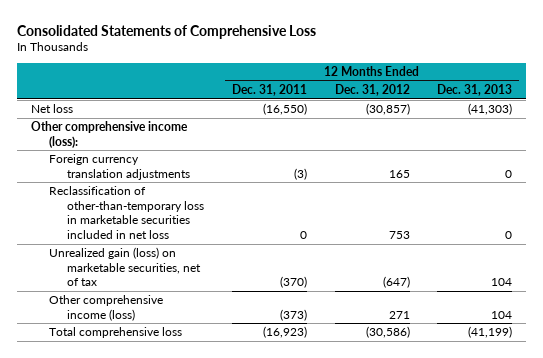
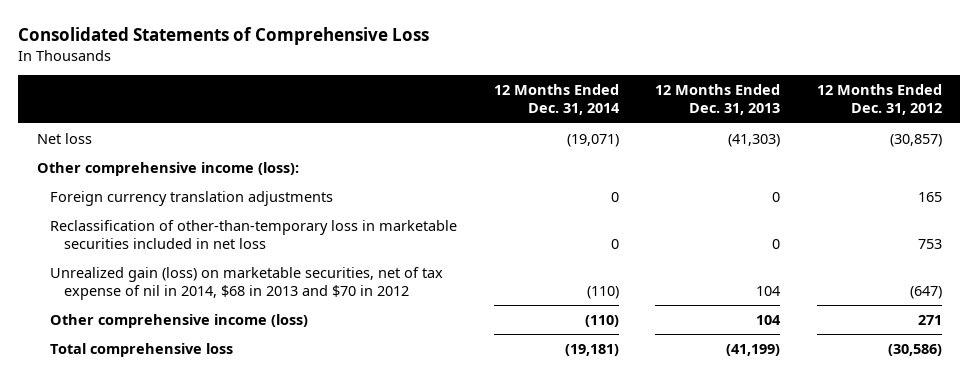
- | 12 Months Ended Dec. 31, 2011 | 12 Months Ended Dec. 31, 2012 | 12 Months Ended Dec. 31, 2013
+ | 12 Months Ended Dec. 31, 2014 | 12 Months Ended Dec. 31, 2013 | 12 Months Ended Dec. 31, 2012
- Unrealized gain (loss) on marketable securities, net of tax | (370) | (647) | 104
+ Unrealized gain (loss) on marketable securities, net of tax expense of nil in 2014, $68 in 2013 and $70 in 2012 | (110) | 104 | (647)

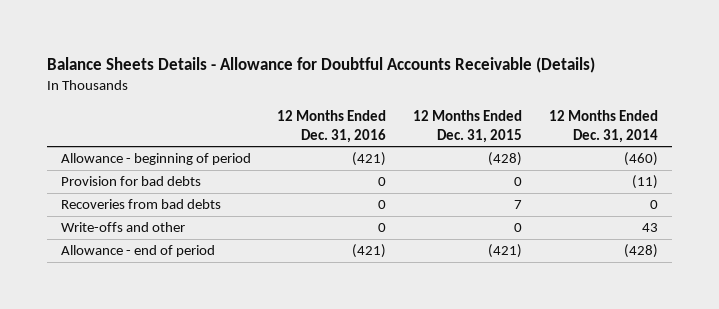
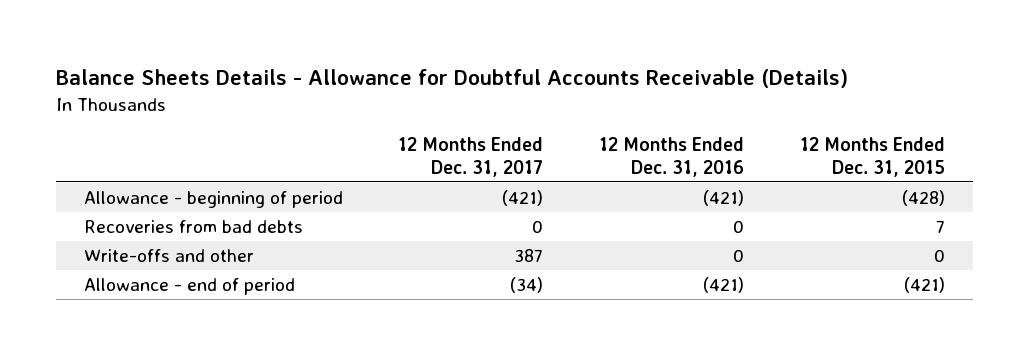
- | 12 Months Ended Dec. 31, 2016 | 12 Months Ended Dec. 31, 2015 | 12 Months Ended Dec. 31, 2014
+ | 12 Months Ended Dec. 31, 2017 | 12 Months Ended Dec. 31, 2016 | 12 Months Ended Dec. 31, 2015
- Provision for bad debts | 0 | 0 | (11)

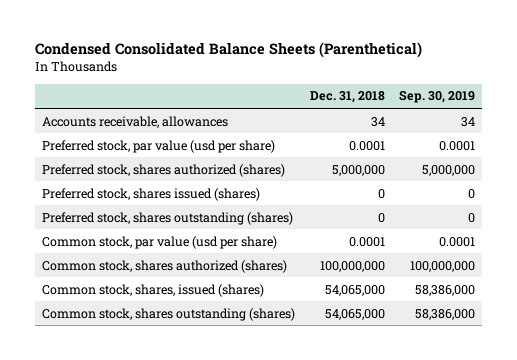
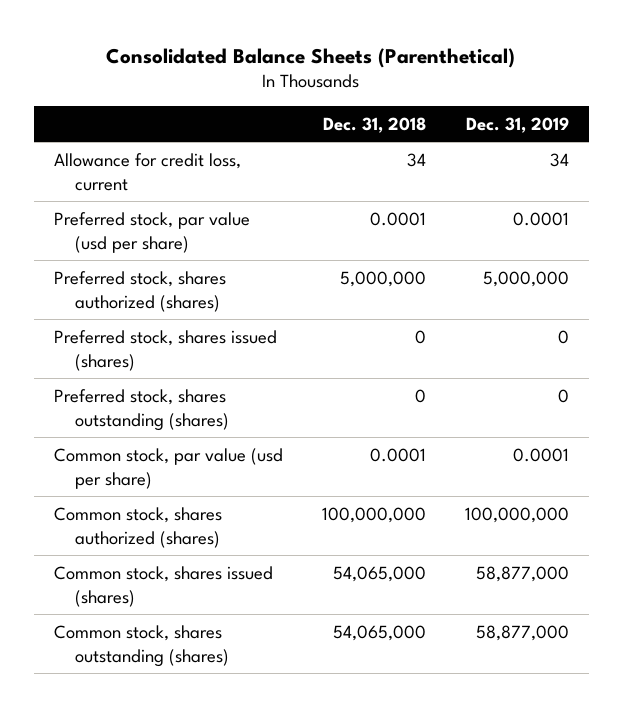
- Condensed Consolidated Balance Sheets (Parenthetical)
+ Consolidated Balance Sheets (Parenthetical)
- | Dec. 31, 2018 | Sep. 30, 2019
+ | Dec. 31, 2018 | Dec. 31, 2019
- Accounts receivable, allowances | 34 | 34
+ Allowance for credit loss, current | 34 | 34
- Common stock, shares, issued (shares) | 54,065,000 | 58,386,000
+ Common stock, shares issued (shares) | 54,065,000 | 58,877,000

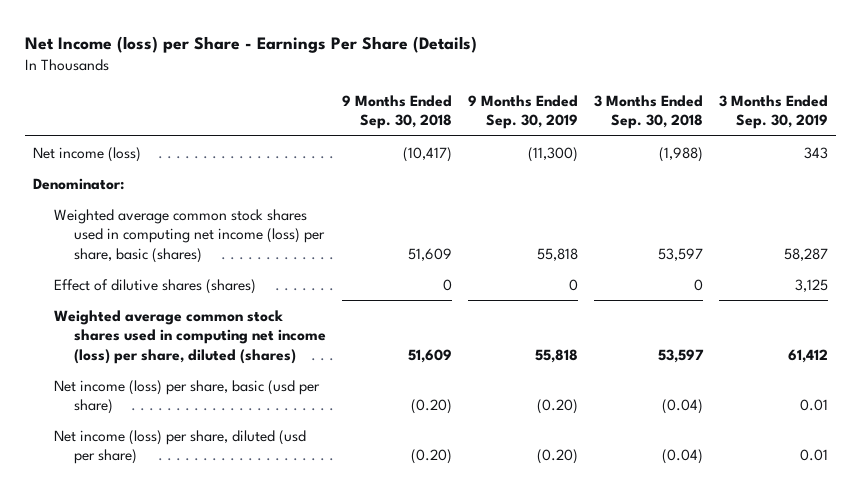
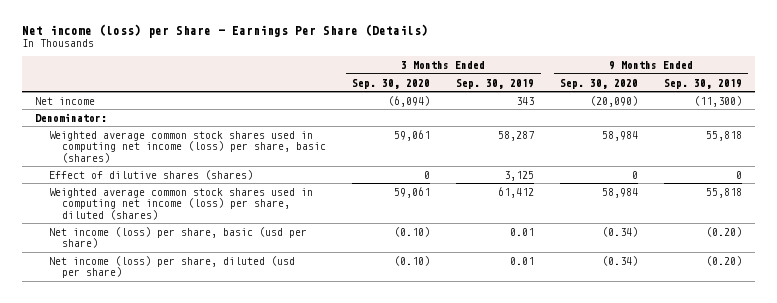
- Net Income (loss) per Share - Earnings Per Share (Details)
+ Net income (loss) per Share - Earnings Per Share (Details)
- | 9 Months Ended Sep. 30, 2018 | 9 Months Ended Sep. 30, 2019 | 3 Months Ended Sep. 30, 2018 | 3 Months Ended Sep. 30, 2019
+ | 3 Months Ended Sep. 30, 2020 | 3 Months Ended Sep. 30, 2019 | 9 Months Ended Sep. 30, 2020 | 9 Months Ended Sep. 30, 2019
- Net income (loss) | (10,417) | (11,300) | (1,988) | 343
+ Net income | (6,094) | 343 | (20,090) | (11,300)

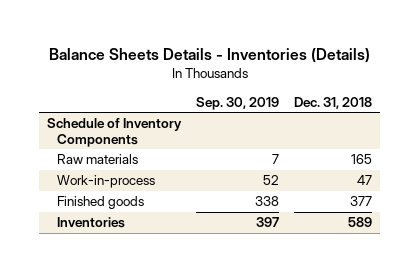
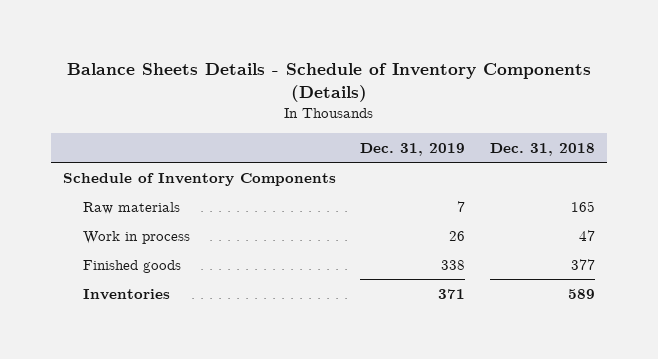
- Balance Sheets Details - Inventories (Details)
+ Balance Sheets Details - Schedule of Inventory Components (Details)
- | Sep. 30, 2019 | Dec. 31, 2018
+ | Dec. 31, 2019 | Dec. 31, 2018
- Work-in-process | 52 | 47
+ Work in process | 26 | 47

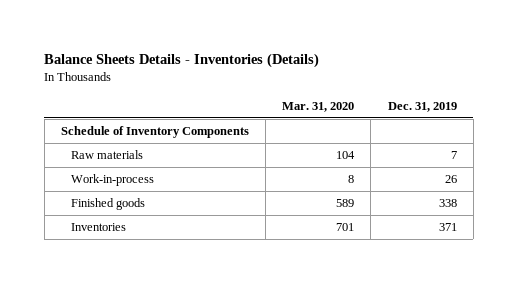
- Balance Sheets Details - Schedule of Inventory Components (Details)
+ Balance Sheets Details - Inventories (Details)
- | Dec. 31, 2019 | Dec. 31, 2018
+ | Mar. 31, 2020 | Dec. 31, 2019
- Work in process | 26 | 47
+ Work-in-process | 8 | 26

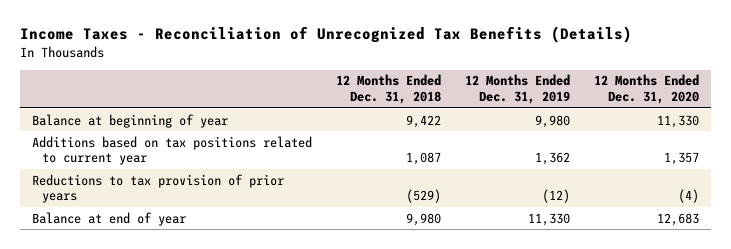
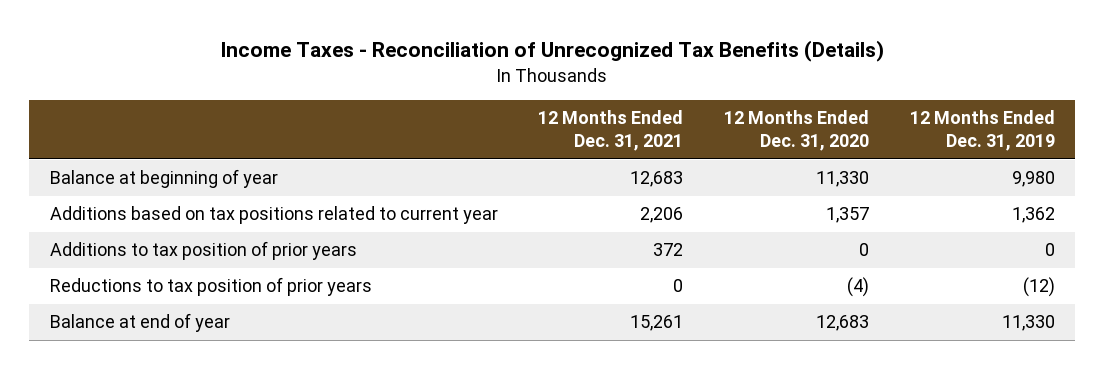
- | 12 Months Ended Dec. 31, 2018 | 12 Months Ended Dec. 31, 2019 | 12 Months Ended Dec. 31, 2020
+ | 12 Months Ended Dec. 31, 2021 | 12 Months Ended Dec. 31, 2020 | 12 Months Ended Dec. 31, 2019
- Reductions to tax provision of prior years | (529) | (12) | (4)
+ Additions to tax position of prior years | 372 | 0 | 0
+ Reductions to tax position of prior years | 0 | (4) | (12)

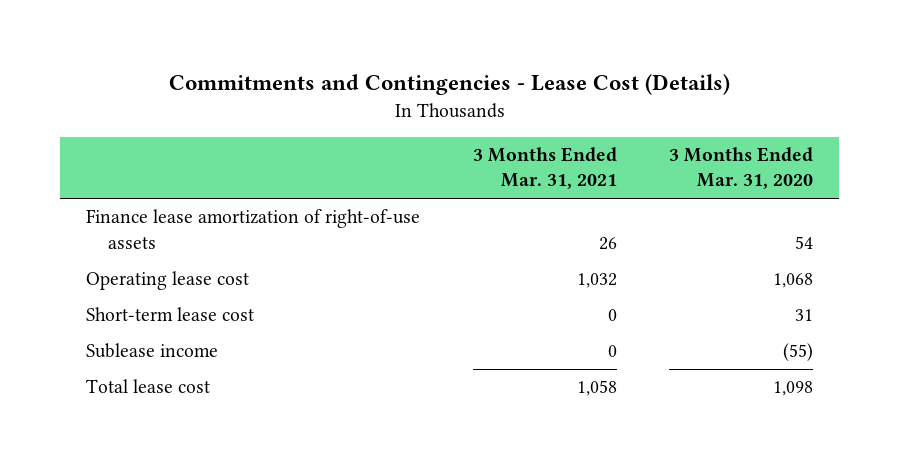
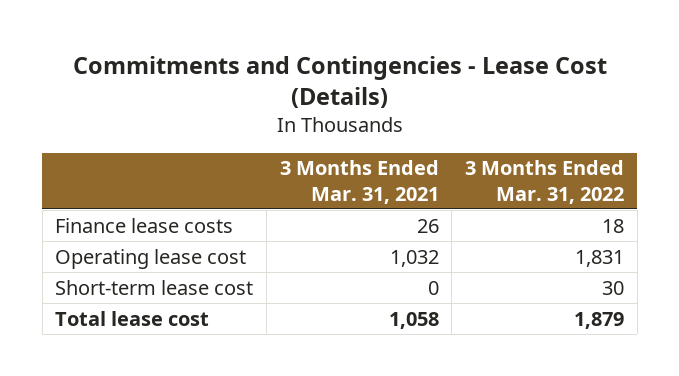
- | 3 Months Ended Mar. 31, 2021 | 3 Months Ended Mar. 31, 2020
+ | 3 Months Ended Mar. 31, 2021 | 3 Months Ended Mar. 31, 2022
- Finance lease amortization of right-of-use assets | 26 | 54
+ Finance lease costs | 26 | 18
- Sublease income | 0 | (55)

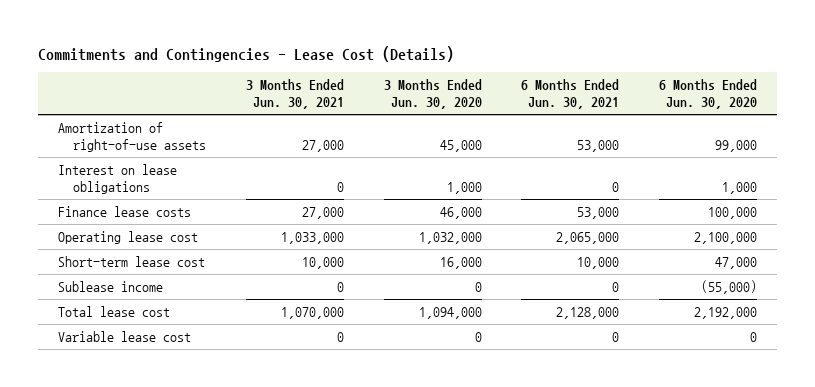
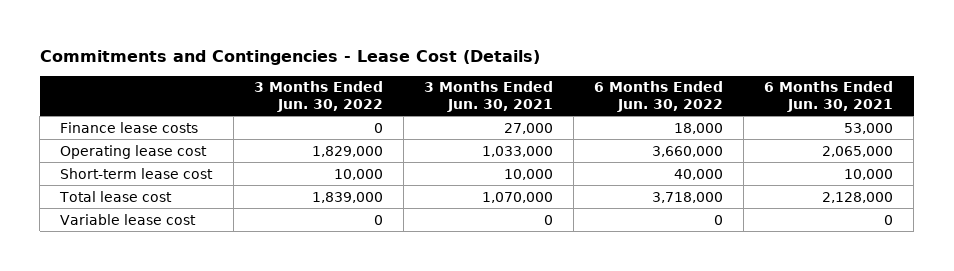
- | 3 Months Ended Jun. 30, 2021 | 3 Months Ended Jun. 30, 2020 | 6 Months Ended Jun. 30, 2021 | 6 Months Ended Jun. 30, 2020
+ | 3 Months Ended Jun. 30, 2022 | 3 Months Ended Jun. 30, 2021 | 6 Months Ended Jun. 30, 2022 | 6 Months Ended Jun. 30, 2021
- Amortization of right-of-use assets | 27,000 | 45,000 | 53,000 | 99,000
- Interest on lease obligations | 0 | 1,000 | 0 | 1,000
- Sublease income | 0 | 0 | 0 | (55,000)

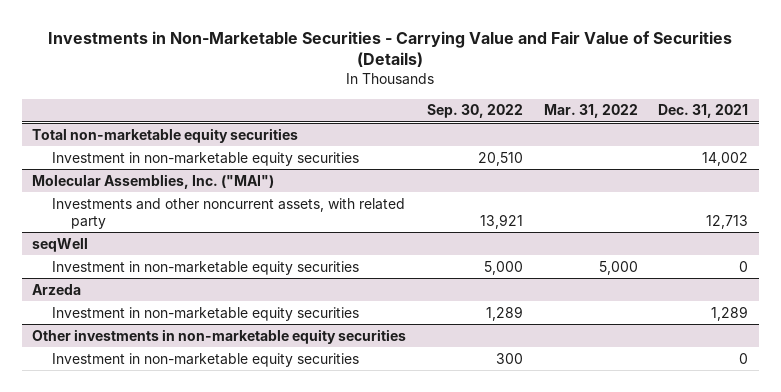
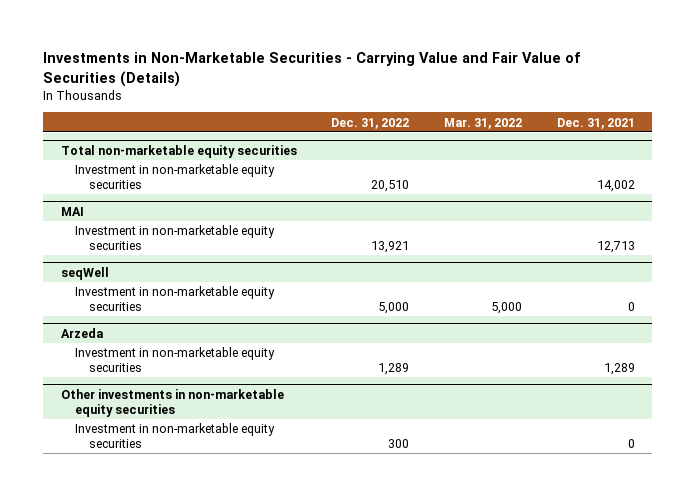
- | Sep. 30, 2022 | Mar. 31, 2022 | Dec. 31, 2021
+ | Dec. 31, 2022 | Mar. 31, 2022 | Dec. 31, 2021
- Molecular Assemblies, Inc. ("MAI")
- Investments and other noncurrent assets, with related party | 13,921 | | 12,713
+ MAI
+ Investment in non-marketable equity securities | 13,921 | | 12,713

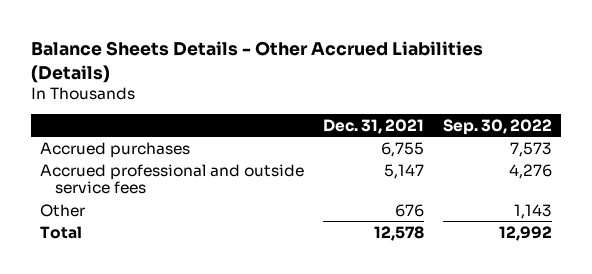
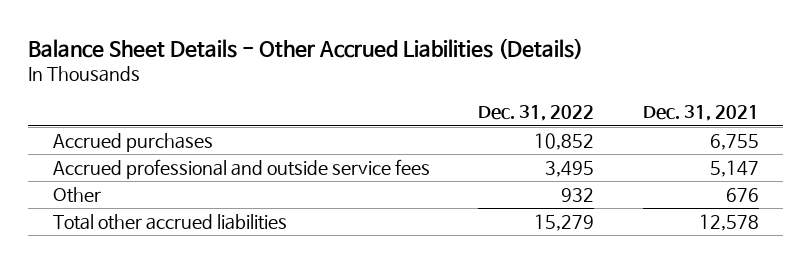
- Balance Sheets Details - Other Accrued Liabilities (Details)
+ Balance Sheet Details - Other Accrued Liabilities (Details)
- | Dec. 31, 2021 | Sep. 30, 2022
+ | Dec. 31, 2022 | Dec. 31, 2021
- Total | 12,578 | 12,992
+ Total other accrued liabilities | 15,279 | 12,578

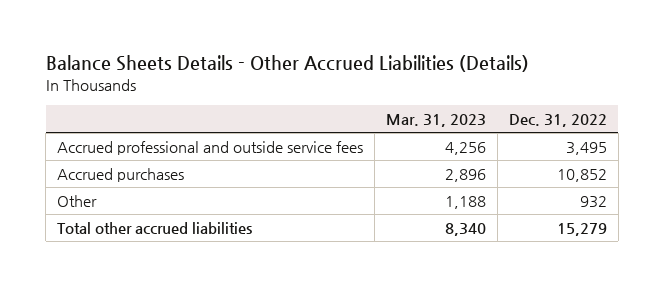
- Balance Sheet Details - Other Accrued Liabilities (Details)
+ Balance Sheets Details - Other Accrued Liabilities (Details)
- | Dec. 31, 2022 | Dec. 31, 2021
+ | Mar. 31, 2023 | Dec. 31, 2022
moved down: Accrued purchases | 2,896 | 10,852

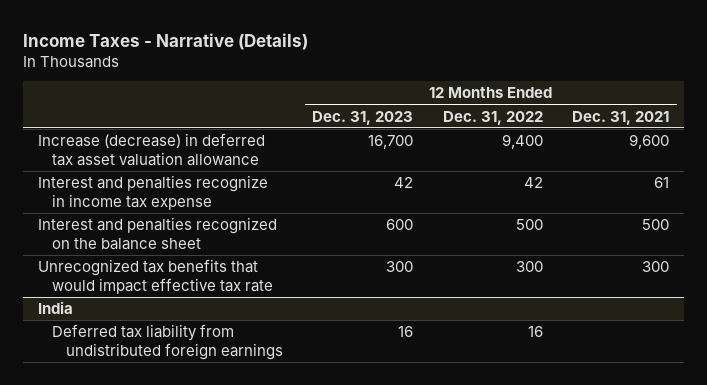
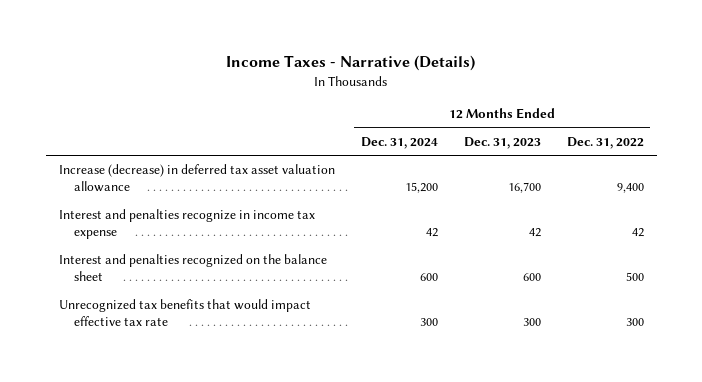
- | 12 Months Ended Dec. 31, 2023 | 12 Months Ended Dec. 31, 2022 | 12 Months Ended Dec. 31, 2021
+ | 12 Months Ended Dec. 31, 2024 | 12 Months Ended Dec. 31, 2023 | 12 Months Ended Dec. 31, 2022
- India
- Deferred tax liability from undistributed foreign earnings | 16 | 16 |

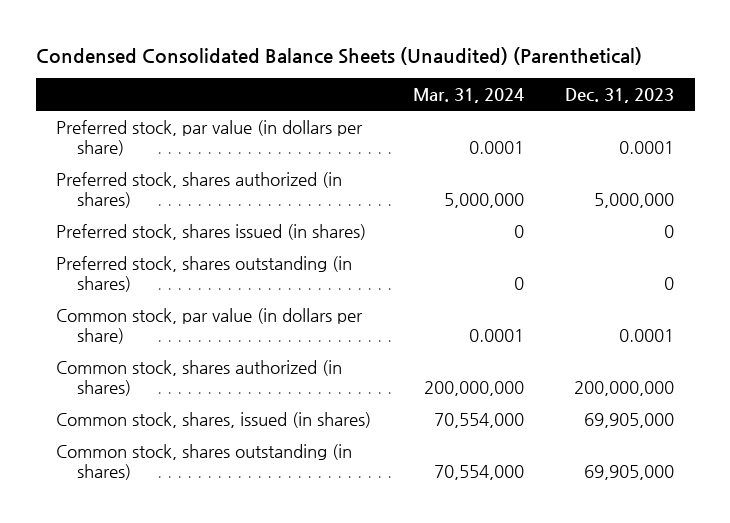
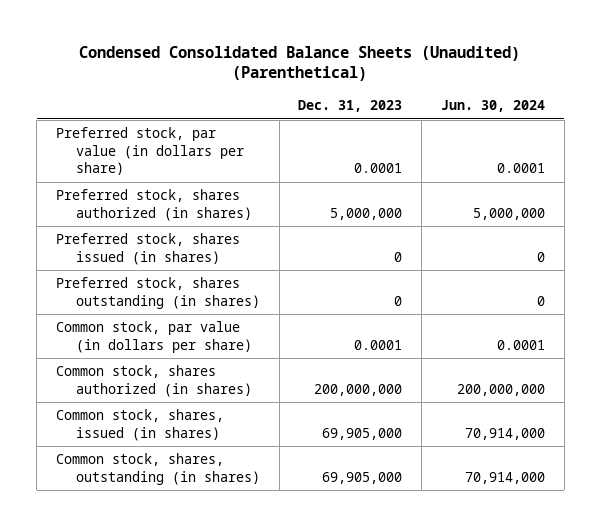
- | Mar. 31, 2024 | Dec. 31, 2023
+ | Dec. 31, 2023 | Jun. 30, 2024
- Common stock, shares outstanding (in shares) | 70,554,000 | 69,905,000
+ Common stock, shares, outstanding (in shares) | 69,905,000 | 70,914,000

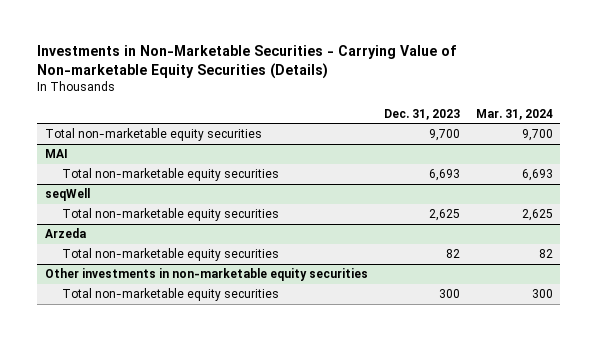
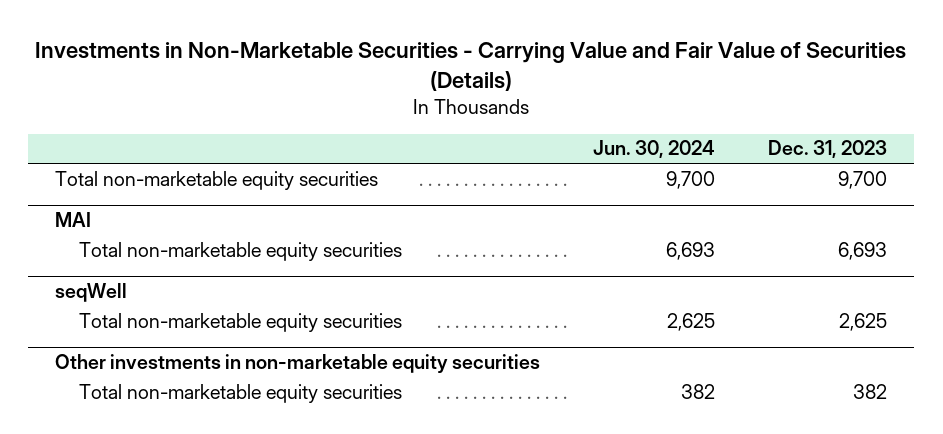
- Investments in Non-Marketable Securities - Carrying Value of Non-marketable Equity Securities (Details)
+ Investments in Non-Marketable Securities - Carrying Value and Fair Value of Securities (Details)
- | Dec. 31, 2023 | Mar. 31, 2024
+ | Jun. 30, 2024 | Dec. 31, 2023
- Arzeda
- Total non-marketable equity securities | 82 | 82
@ Other investments in non-marketable equity securities
- Total non-marketable equity securities | 300 | 300
+ Total non-marketable equity securities | 382 | 382

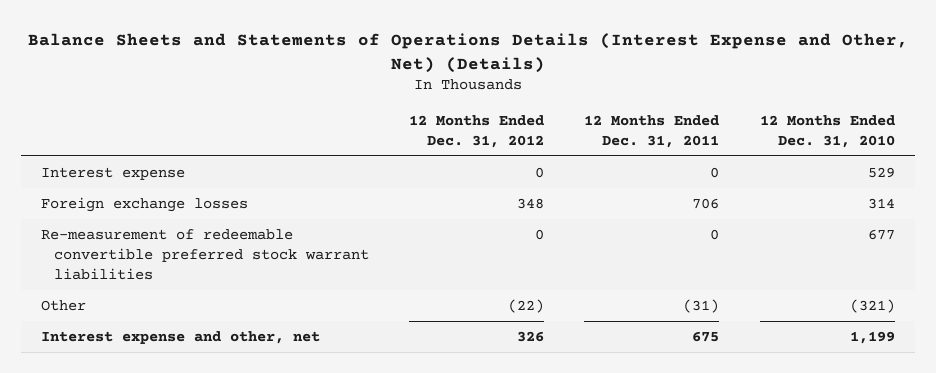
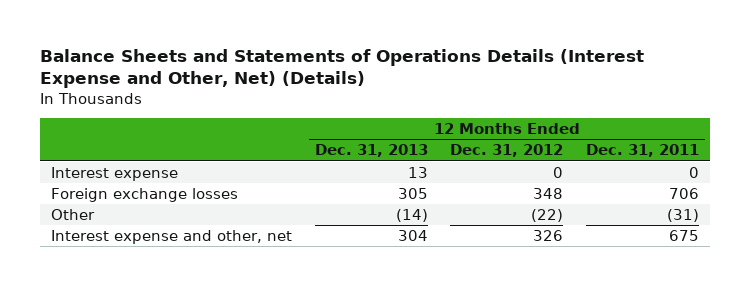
- | 12 Months Ended Dec. 31, 2012 | 12 Months Ended Dec. 31, 2011 | 12 Months Ended Dec. 31, 2010
+ | 12 Months Ended Dec. 31, 2013 | 12 Months Ended Dec. 31, 2012 | 12 Months Ended Dec. 31, 2011
- Re-measurement of redeemable convertible preferred stock warrant liabilities | 0 | 0 | 677

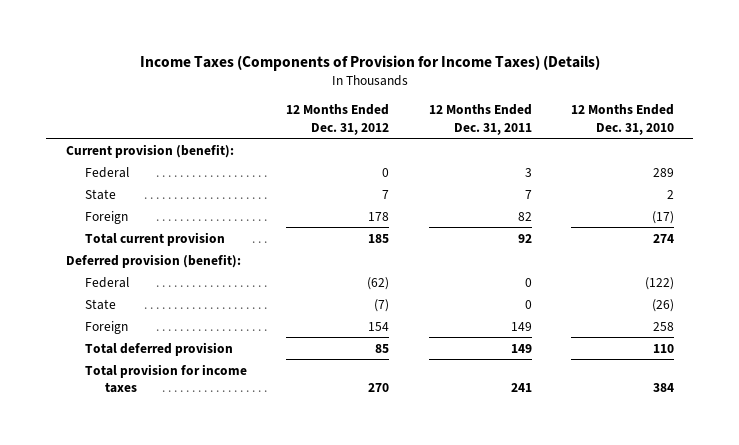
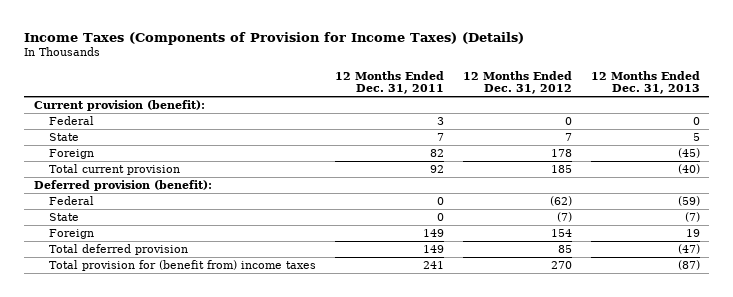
- | 12 Months Ended Dec. 31, 2012 | 12 Months Ended Dec. 31, 2011 | 12 Months Ended Dec. 31, 2010
+ | 12 Months Ended Dec. 31, 2011 | 12 Months Ended Dec. 31, 2012 | 12 Months Ended Dec. 31, 2013
- Total provision for income taxes | 270 | 241 | 384
+ Total provision for (benefit from) income taxes | 241 | 270 | (87)

